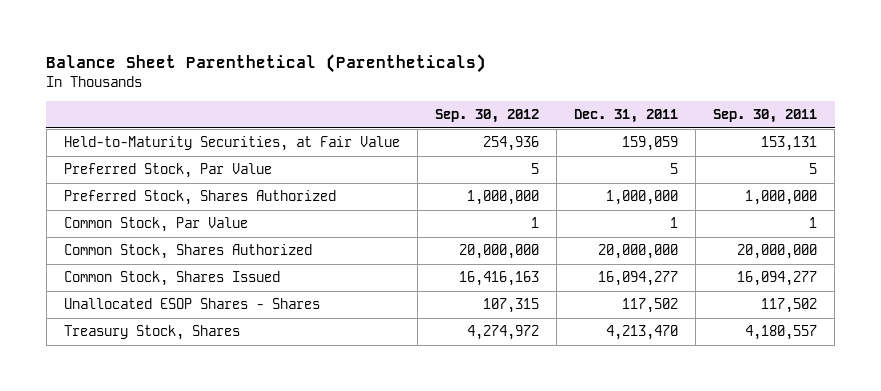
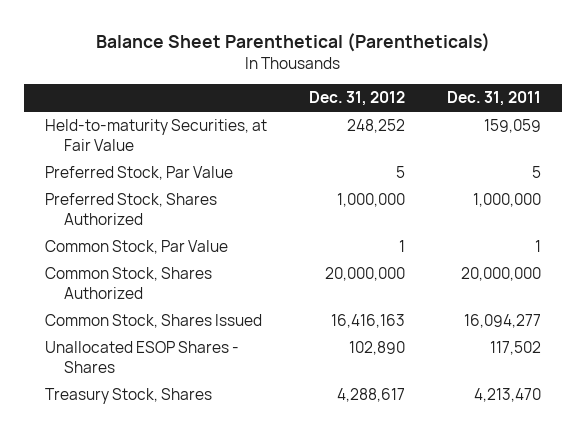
- | Sep. 30, 2012 | Dec. 31, 2011 | Sep. 30, 2011
+ | Dec. 31, 2012 | Dec. 31, 2011
- Held-to-Maturity Securities, at Fair Value | 254,936 | 159,059 | 153,131
+ Held-to-maturity Securities, at Fair Value | 248,252 | 159,059

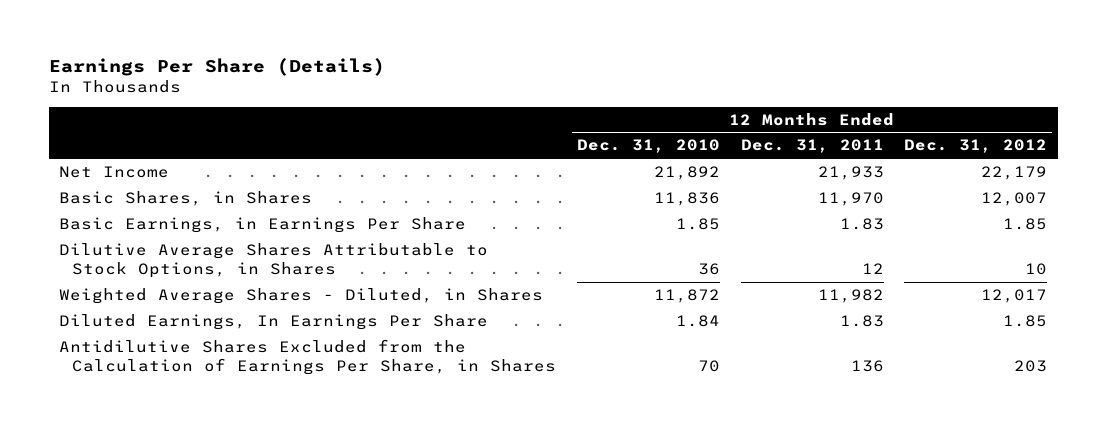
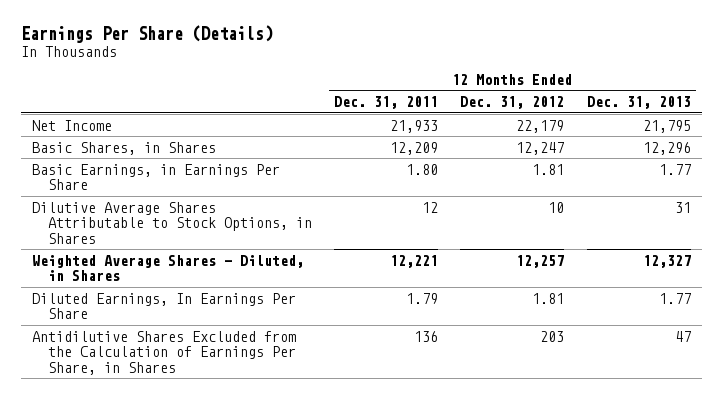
- | 12 Months Ended Dec. 31, 2010 | 12 Months Ended Dec. 31, 2011 | 12 Months Ended Dec. 31, 2012
+ | 12 Months Ended Dec. 31, 2011 | 12 Months Ended Dec. 31, 2012 | 12 Months Ended Dec. 31, 2013
- Basic Shares, in Shares | 11,836 | 11,970 | 12,007
- Basic Earnings, in Earnings Per Share | 1.85 | 1.83 | 1.85
+ Basic Shares, in Shares | 12,209 | 12,247 | 12,296
+ Basic Earnings, in Earnings Per Share | 1.80 | 1.81 | 1.77
- Weighted Average Shares - Diluted, in Shares | 11,872 | 11,982 | 12,017
- Diluted Earnings, In Earnings Per Share | 1.84 | 1.83 | 1.85
+ Weighted Average Shares - Diluted, in Shares | 12,221 | 12,257 | 12,327
+ Diluted Earnings, In Earnings Per Share | 1.79 | 1.81 | 1.77

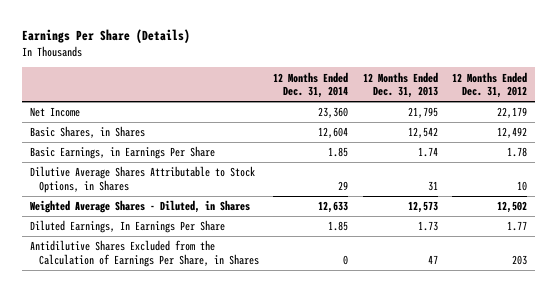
- | 12 Months Ended Dec. 31, 2011 | 12 Months Ended Dec. 31, 2012 | 12 Months Ended Dec. 31, 2013
+ | 12 Months Ended Dec. 31, 2014 | 12 Months Ended Dec. 31, 2013 | 12 Months Ended Dec. 31, 2012
- Basic Shares, in Shares | 12,209 | 12,247 | 12,296
- Basic Earnings, in Earnings Per Share | 1.80 | 1.81 | 1.77
+ Basic Shares, in Shares | 12,604 | 12,542 | 12,492
+ Basic Earnings, in Earnings Per Share | 1.85 | 1.74 | 1.78
- Weighted Average Shares - Diluted, in Shares | 12,221 | 12,257 | 12,327
- Diluted Earnings, In Earnings Per Share | 1.79 | 1.81 | 1.77
+ Weighted Average Shares - Diluted, in Shares | 12,633 | 12,573 | 12,502
+ Diluted Earnings, In Earnings Per Share | 1.85 | 1.73 | 1.77

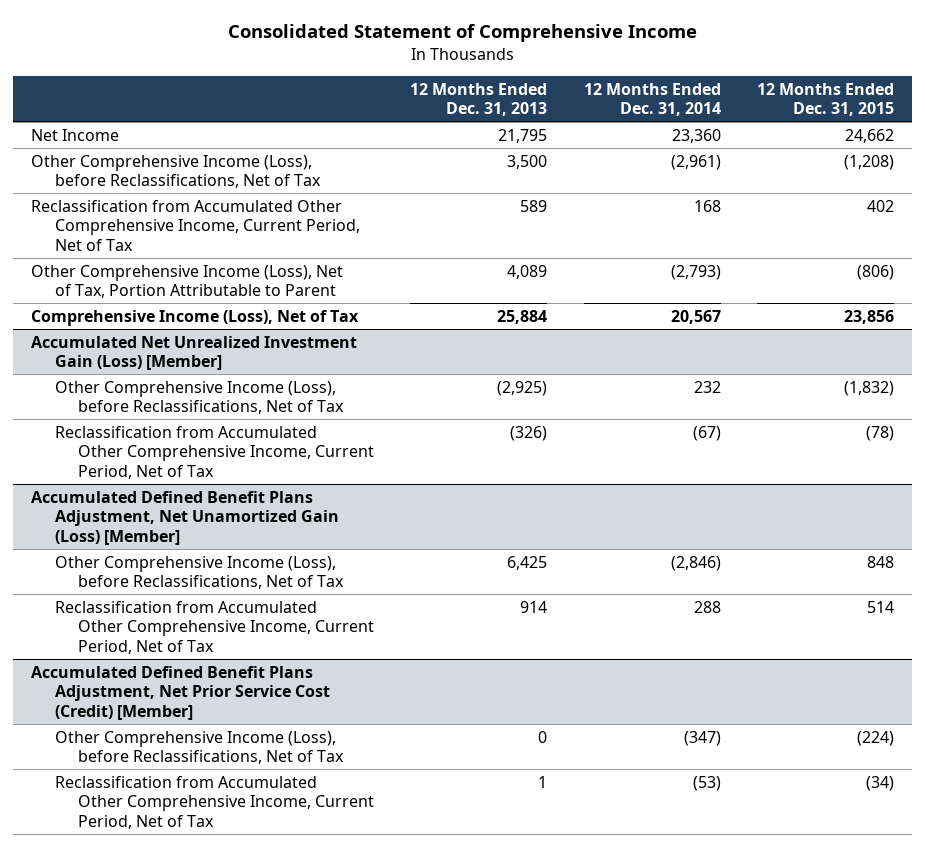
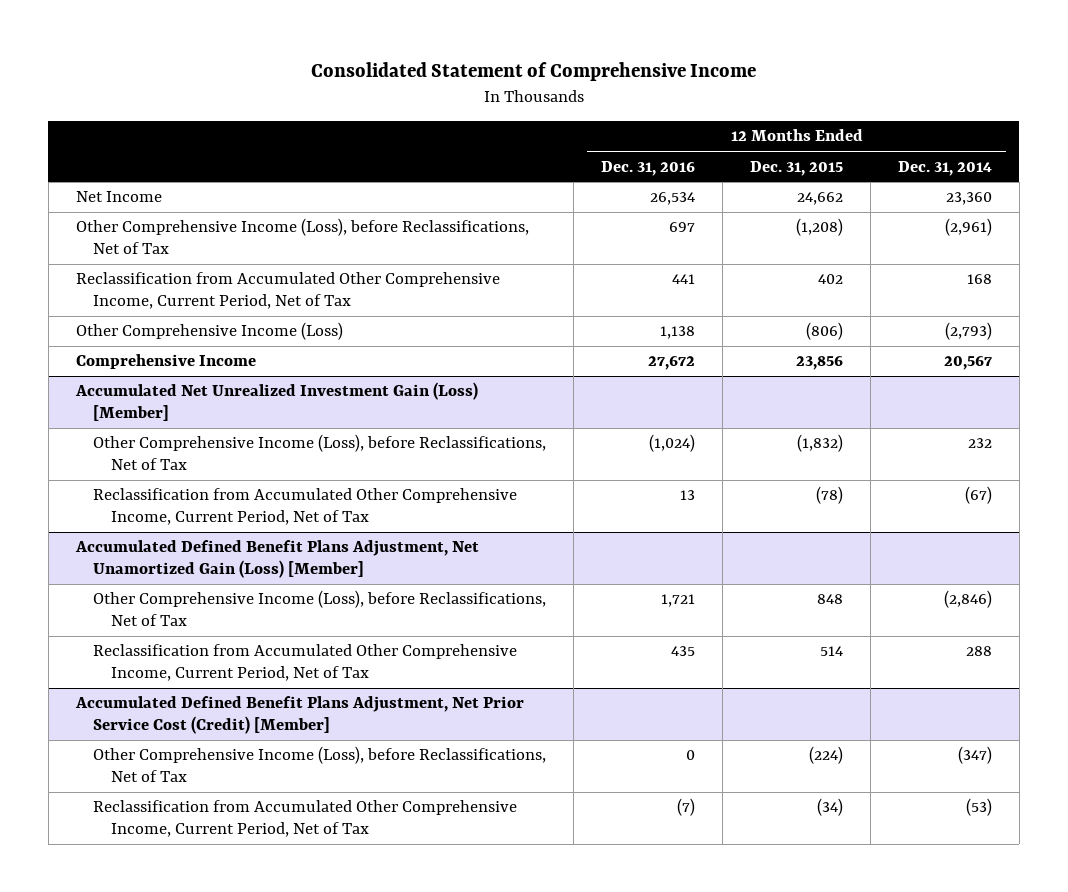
- | 12 Months Ended Dec. 31, 2013 | 12 Months Ended Dec. 31, 2014 | 12 Months Ended Dec. 31, 2015
+ | 12 Months Ended Dec. 31, 2016 | 12 Months Ended Dec. 31, 2015 | 12 Months Ended Dec. 31, 2014
- Other Comprehensive Income (Loss), Net of Tax, Portion Attributable to Parent | 4,089 | (2,793) | (806)
- Comprehensive Income (Loss), Net of Tax | 25,884 | 20,567 | 23,856
+ Other Comprehensive Income (Loss) | 1,138 | (806) | (2,793)
+ Comprehensive Income | 27,672 | 23,856 | 20,567

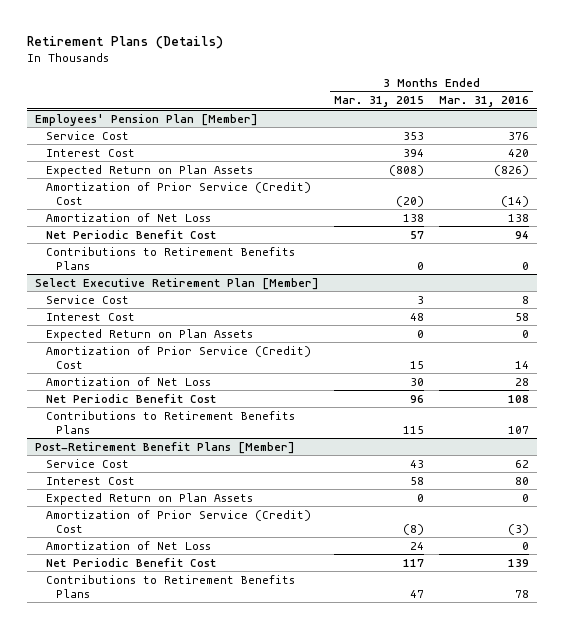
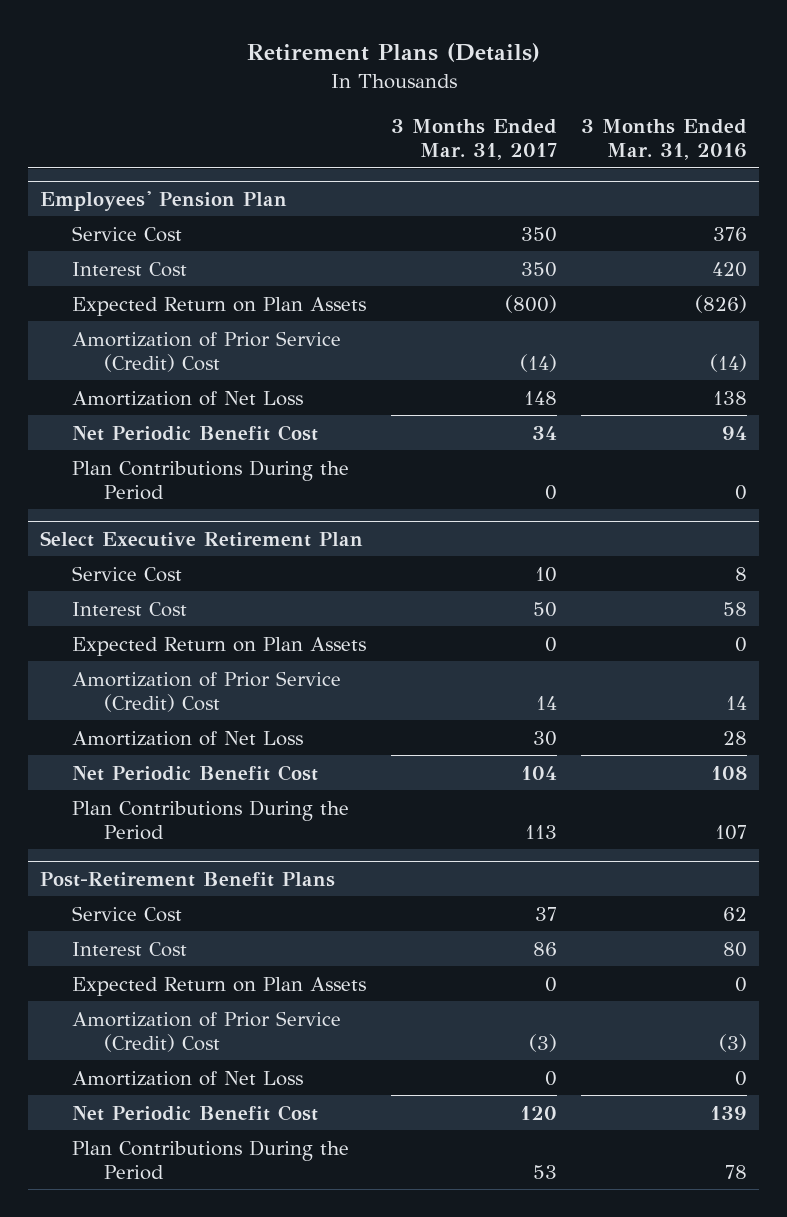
- | 3 Months Ended Mar. 31, 2015 | 3 Months Ended Mar. 31, 2016
+ | 3 Months Ended Mar. 31, 2017 | 3 Months Ended Mar. 31, 2016
- Employees' Pension Plan [Member]
+ Employees' Pension Plan
- Contributions to Retirement Benefits Plans | 0 | 0
- Select Executive Retirement Plan [Member]
+ Plan Contributions During the Period | 0 | 0
+ Select Executive Retirement Plan
- Contributions to Retirement Benefits Plans | 115 | 107
- Post-Retirement Benefit Plans [Member]
+ Plan Contributions During the Period | 113 | 107
+ Post-Retirement Benefit Plans
- Contributions to Retirement Benefits Plans | 47 | 78
+ Plan Contributions During the Period | 53 | 78

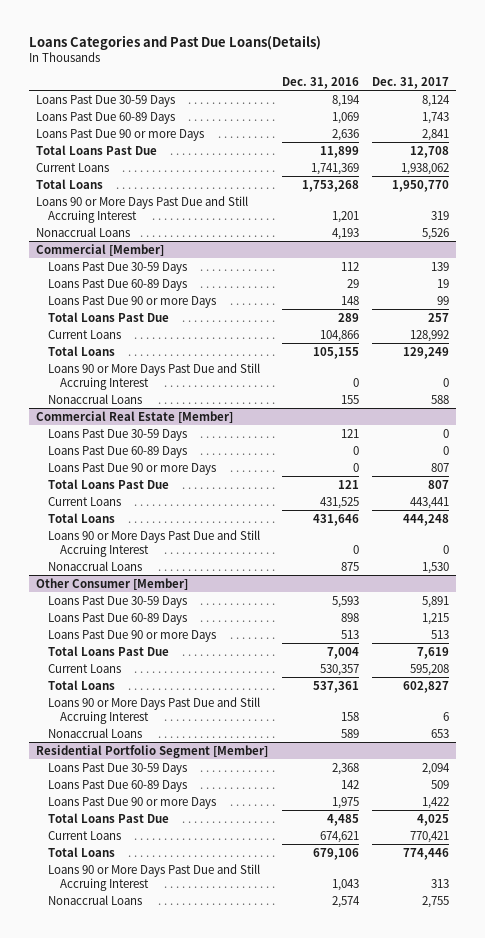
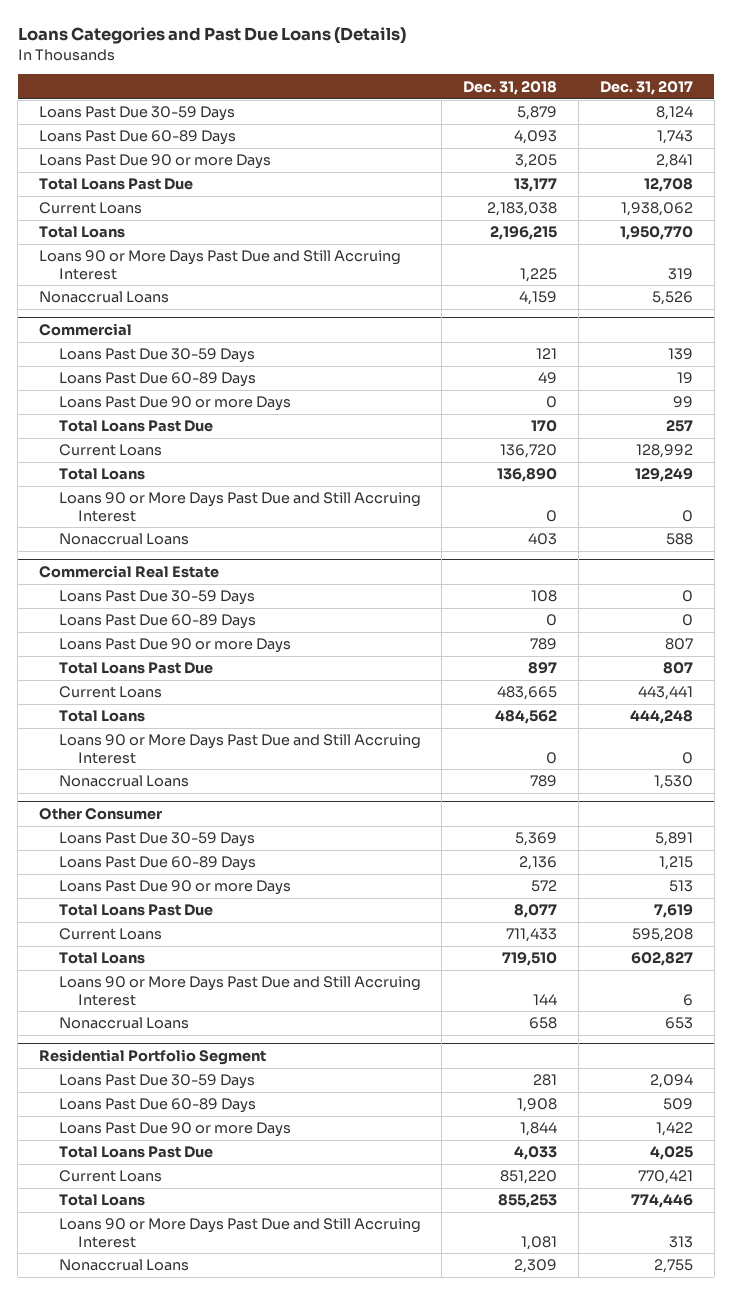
- Loans Categories and Past Due Loans(Details)
+ Loans Categories and Past Due Loans (Details)
- | Dec. 31, 2016 | Dec. 31, 2017
+ | Dec. 31, 2018 | Dec. 31, 2017
- Commercial [Member]
+ Commercial
- Commercial Real Estate [Member]
+ Commercial Real Estate
- Other Consumer [Member]
+ Other Consumer
- Residential Portfolio Segment [Member]
+ Residential Portfolio Segment

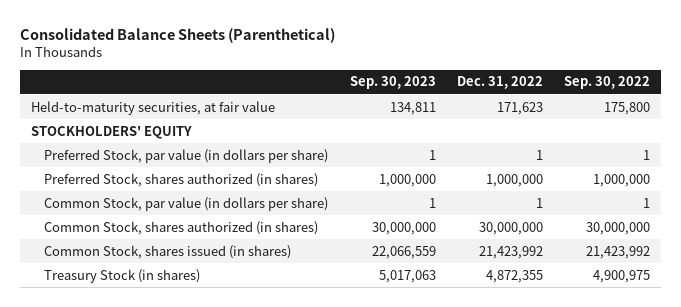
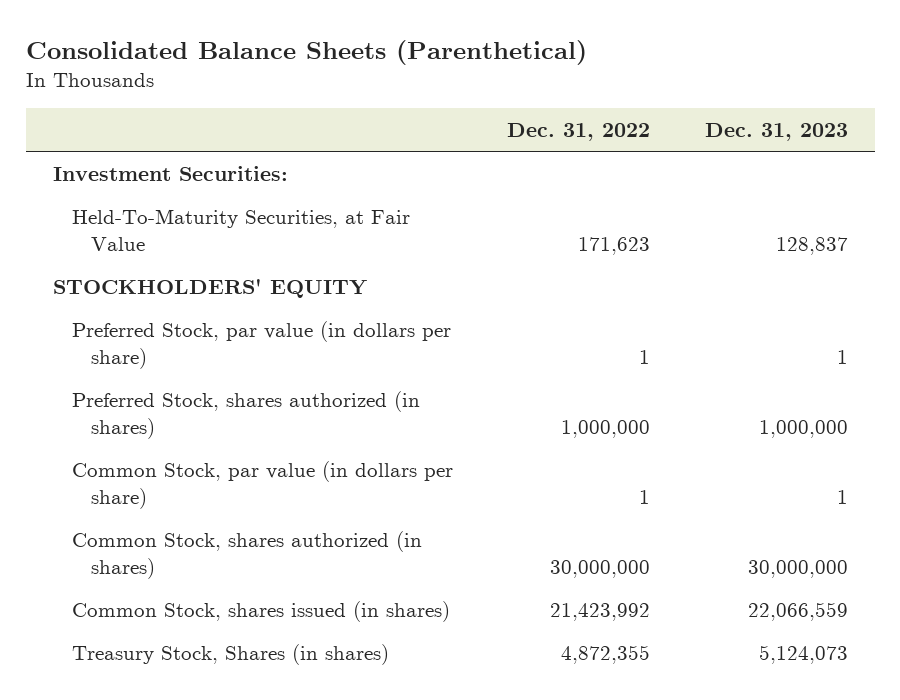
- | Sep. 30, 2023 | Dec. 31, 2022 | Sep. 30, 2022
+ | Dec. 31, 2022 | Dec. 31, 2023
- Held-to-maturity securities, at fair value | 134,811 | 171,623 | 175,800
+ Investment Securities:
+ Held-To-Maturity Securities, at Fair Value | 171,623 | 128,837
- Treasury Stock (in shares) | 5,017,063 | 4,872,355 | 4,900,975
+ Treasury Stock, Shares (in shares) | 4,872,355 | 5,124,073

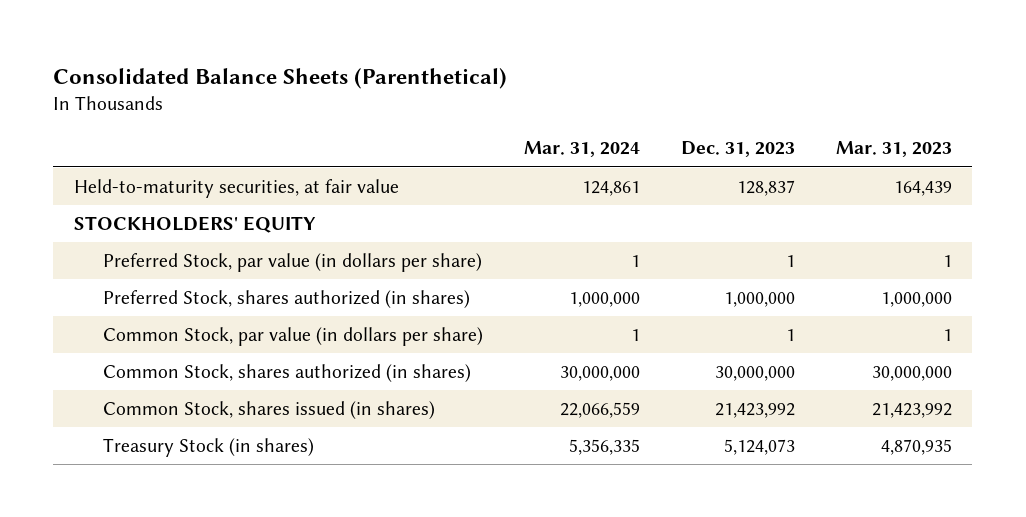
- | Dec. 31, 2022 | Dec. 31, 2023
+ | Mar. 31, 2024 | Dec. 31, 2023 | Mar. 31, 2023
- Investment Securities:
- Held-To-Maturity Securities, at Fair Value | 171,623 | 128,837
+ Held-to-maturity securities, at fair value | 124,861 | 128,837 | 164,439
- Common Stock, shares issued (in shares) | 21,423,992 | 22,066,559
- Treasury Stock, Shares (in shares) | 4,872,355 | 5,124,073
+ Common Stock, shares issued (in shares) | 22,066,559 | 21,423,992 | 21,423,992
+ Treasury Stock (in shares) | 5,356,335 | 5,124,073 | 4,870,935

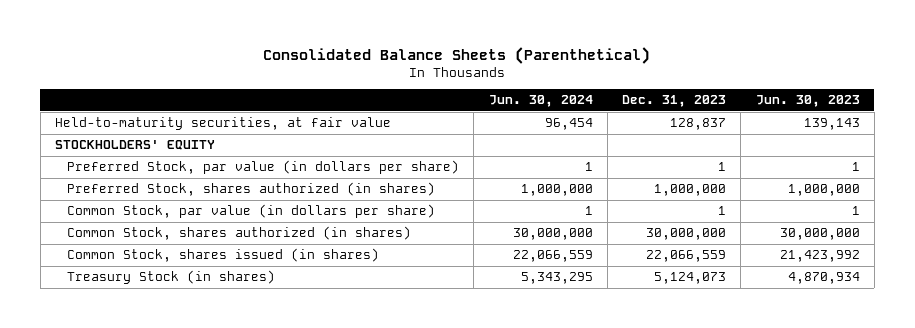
- | Mar. 31, 2024 | Dec. 31, 2023 | Mar. 31, 2023
+ | Jun. 30, 2024 | Dec. 31, 2023 | Jun. 30, 2023
- Common Stock, shares issued (in shares) | 22,066,559 | 21,423,992 | 21,423,992
+ Common Stock, shares issued (in shares) | 22,066,559 | 22,066,559 | 21,423,992

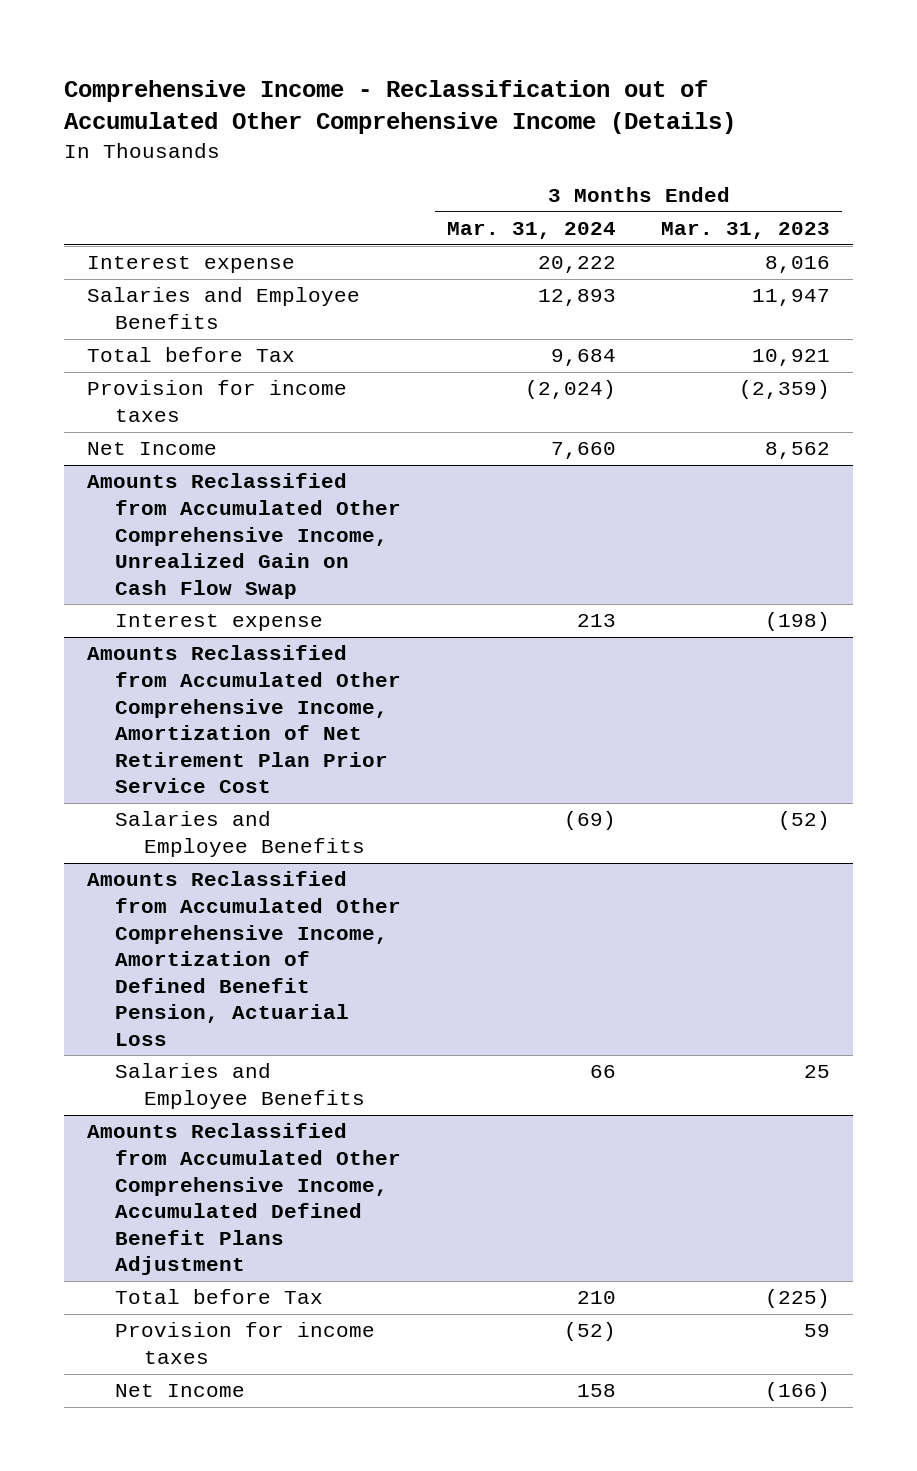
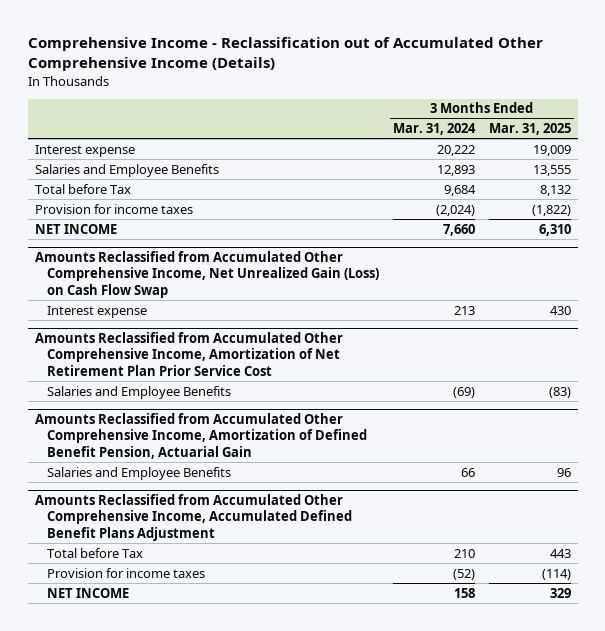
- | 3 Months Ended Mar. 31, 2024 | 3 Months Ended Mar. 31, 2023
+ | 3 Months Ended Mar. 31, 2024 | 3 Months Ended Mar. 31, 2025
- Net Income | 7,660 | 8,562
- Amounts Reclassified from Accumulated Other Comprehensive Income, Unrealized Gain on Cash Flow Swap
+ NET INCOME | 7,660 | 6,310
+ Amounts Reclassified from Accumulated Other Comprehensive Income, Net Unrealized Gain (Loss) on Cash Flow Swap
- Amounts Reclassified from Accumulated Other Comprehensive Income, Amortization of Defined Benefit Pension, Actuarial Loss
+ Amounts Reclassified from Accumulated Other Comprehensive Income, Amortization of Defined Benefit Pension, Actuarial Gain
@ Amounts Reclassified from Accumulated Other Comprehensive Income, Accumulated Defined Benefit Plans Adjustment
- Net Income | 158 | (166)
+ NET INCOME | 158 | 329

